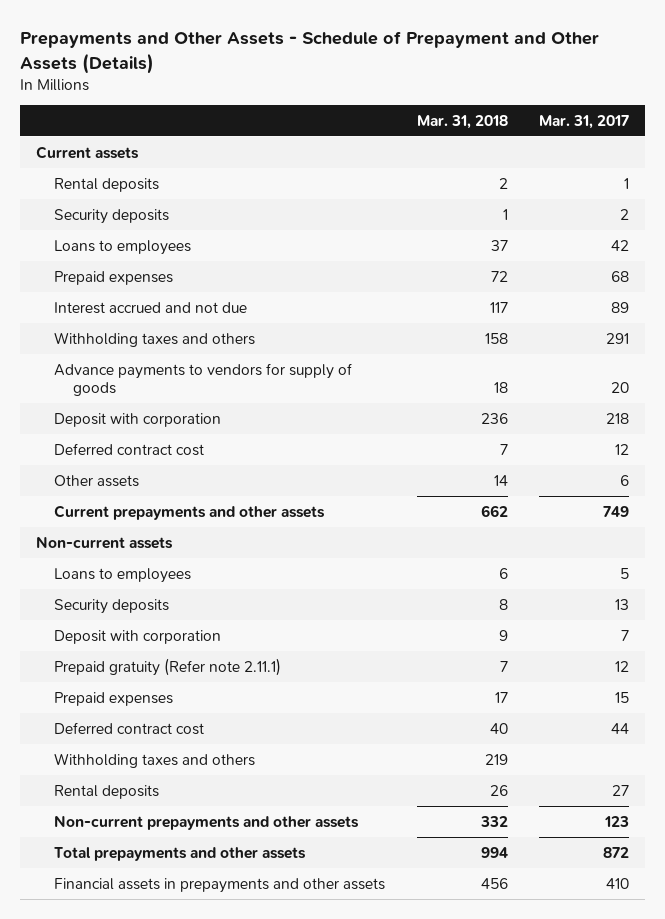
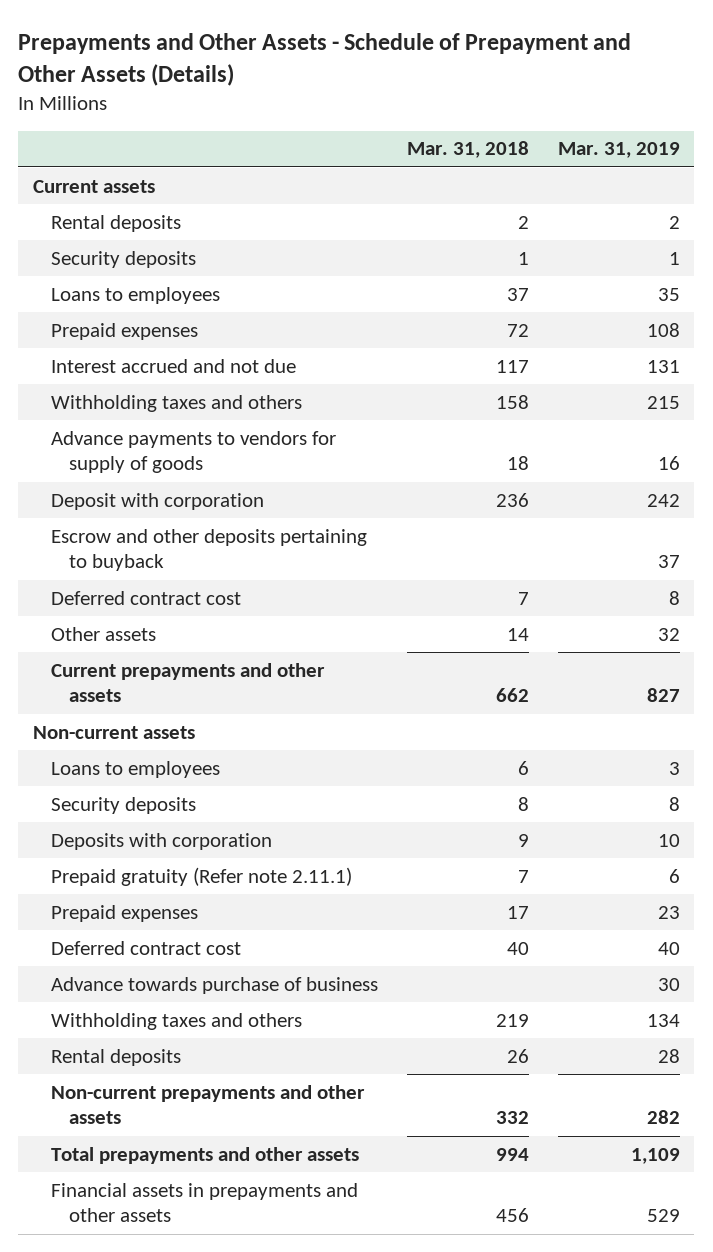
- | Mar. 31, 2018 | Mar. 31, 2017
+ | Mar. 31, 2018 | Mar. 31, 2019
+ Escrow and other deposits pertaining to buyback | | 37
- Deposit with corporation | 9 | 7
+ Deposits with corporation | 9 | 10
+ Advance towards purchase of business | | 30

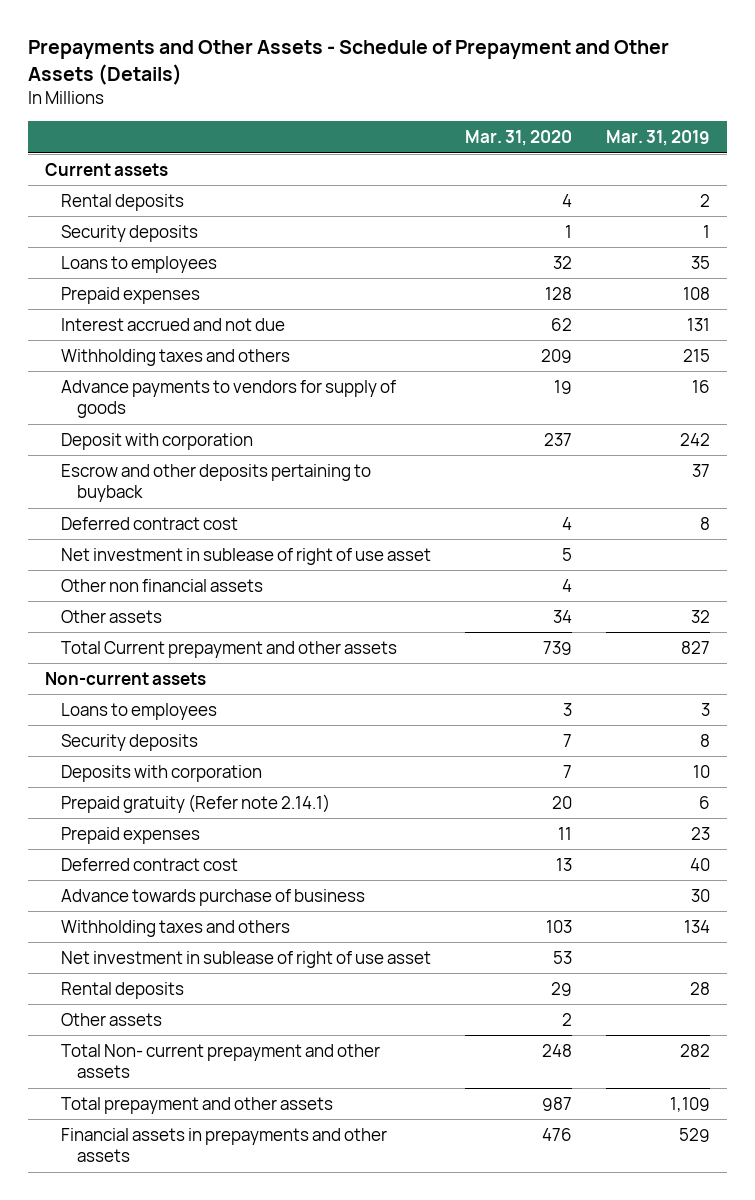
- | Mar. 31, 2018 | Mar. 31, 2019
+ | Mar. 31, 2020 | Mar. 31, 2019
+ Net investment in sublease of right of use asset | 5 |
+ Other non financial assets | 4 |
- Current prepayments and other assets | 662 | 827
+ Total Current prepayment and other assets | 739 | 827
- Prepaid gratuity (Refer note 2.11.1) | 7 | 6
+ Prepaid gratuity (Refer note 2.14.1) | 20 | 6
+ Net investment in sublease of right of use asset | 53 |
- Non-current prepayments and other assets | 332 | 282
- Total prepayments and other assets | 994 | 1,109
+ Other assets | 2 |
+ Total Non- current prepayment and other assets | 248 | 282
+ Total prepayment and other assets | 987 | 1,109

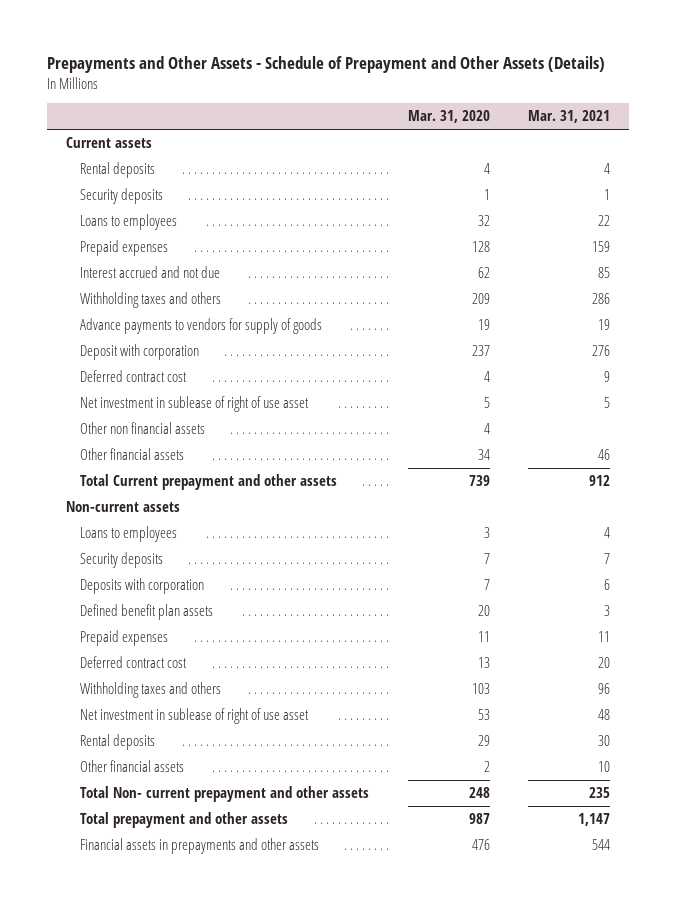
- | Mar. 31, 2020 | Mar. 31, 2019
+ | Mar. 31, 2020 | Mar. 31, 2021
- Escrow and other deposits pertaining to buyback | | 37
- Other assets | 34 | 32
+ Other financial assets | 34 | 46
- Prepaid gratuity (Refer note 2.14.1) | 20 | 6
+ Defined benefit plan assets | 20 | 3
- Advance towards purchase of business | | 30
- Other assets | 2 |
+ Other financial assets | 2 | 10

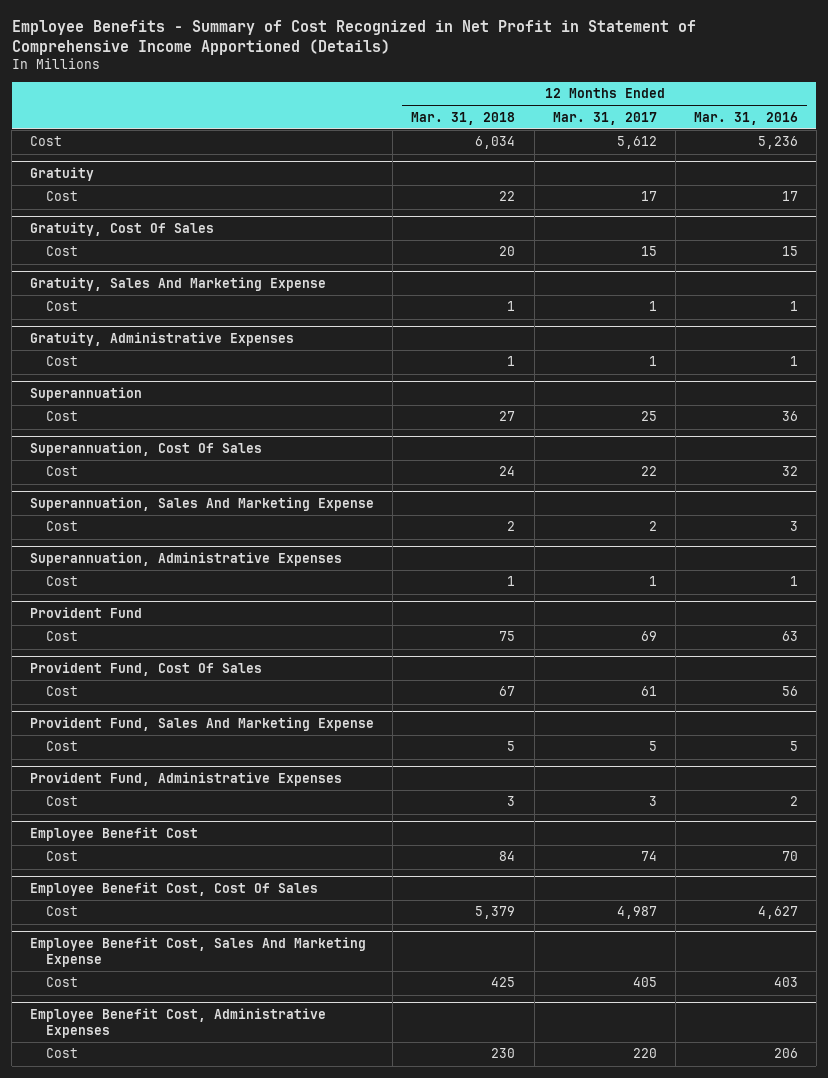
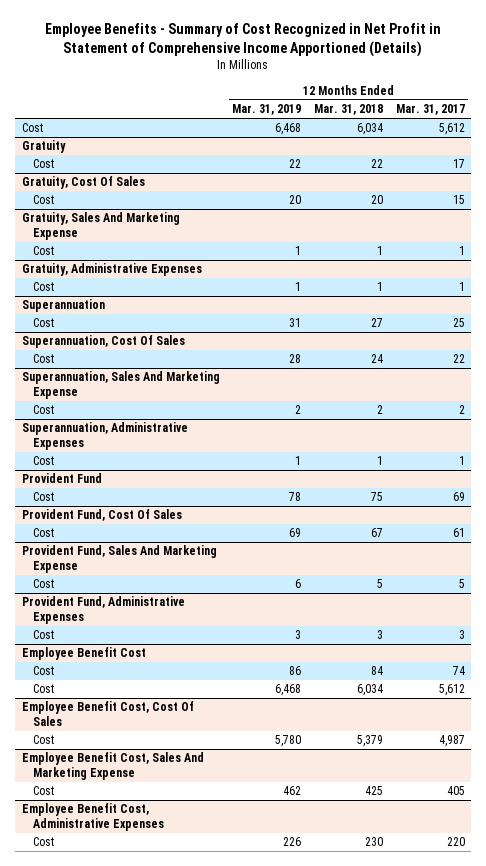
- | 12 Months Ended Mar. 31, 2018 | 12 Months Ended Mar. 31, 2017 | 12 Months Ended Mar. 31, 2016
+ | 12 Months Ended Mar. 31, 2019 | 12 Months Ended Mar. 31, 2018 | 12 Months Ended Mar. 31, 2017
@ Employee Benefit Cost
+ Cost | 6,468 | 6,034 | 5,612

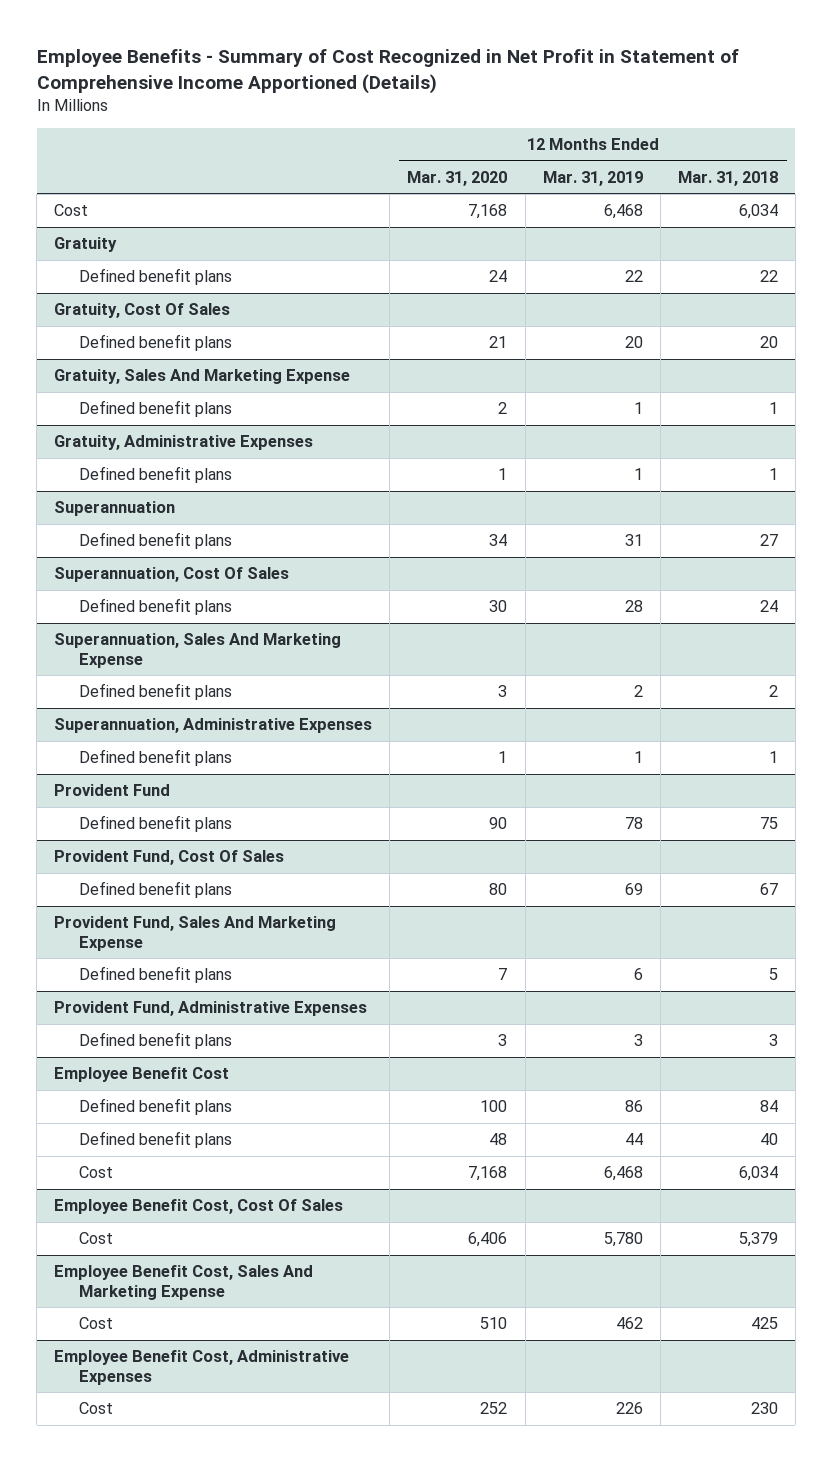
- | 12 Months Ended Mar. 31, 2019 | 12 Months Ended Mar. 31, 2018 | 12 Months Ended Mar. 31, 2017
+ | 12 Months Ended Mar. 31, 2020 | 12 Months Ended Mar. 31, 2019 | 12 Months Ended Mar. 31, 2018
@ Gratuity
- Cost | 22 | 22 | 17
+ Defined benefit plans | 24 | 22 | 22
@ Gratuity, Cost Of Sales
- Cost | 20 | 20 | 15
+ Defined benefit plans | 21 | 20 | 20
@ Gratuity, Sales And Marketing Expense
- Cost | 1 | 1 | 1
+ Defined benefit plans | 2 | 1 | 1
@ Gratuity, Administrative Expenses
- Cost | 1 | 1 | 1
+ Defined benefit plans | 1 | 1 | 1
@ Superannuation
- Cost | 31 | 27 | 25
+ Defined benefit plans | 34 | 31 | 27
@ Superannuation, Cost Of Sales
- Cost | 28 | 24 | 22
+ Defined benefit plans | 30 | 28 | 24
@ Superannuation, Sales And Marketing Expense
- Cost | 2 | 2 | 2
+ Defined benefit plans | 3 | 2 | 2
@ Superannuation, Administrative Expenses
- Cost | 1 | 1 | 1
+ Defined benefit plans | 1 | 1 | 1
@ Provident Fund
- Cost | 78 | 75 | 69
+ Defined benefit plans | 90 | 78 | 75
@ Provident Fund, Cost Of Sales
- Cost | 69 | 67 | 61
+ Defined benefit plans | 80 | 69 | 67
@ Provident Fund, Sales And Marketing Expense
- Cost | 6 | 5 | 5
+ Defined benefit plans | 7 | 6 | 5
@ Provident Fund, Administrative Expenses
- Cost | 3 | 3 | 3
+ Defined benefit plans | 3 | 3 | 3
@ Employee Benefit Cost
- Cost | 86 | 84 | 74
+ Defined benefit plans | 100 | 86 | 84
+ Defined benefit plans | 48 | 44 | 40

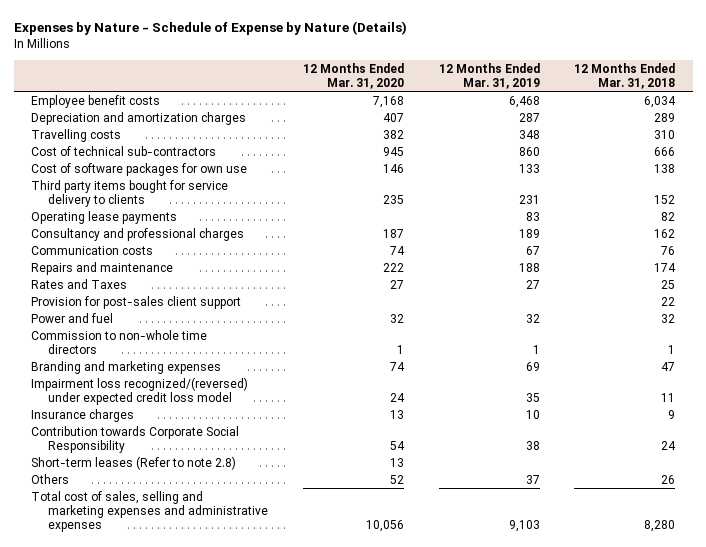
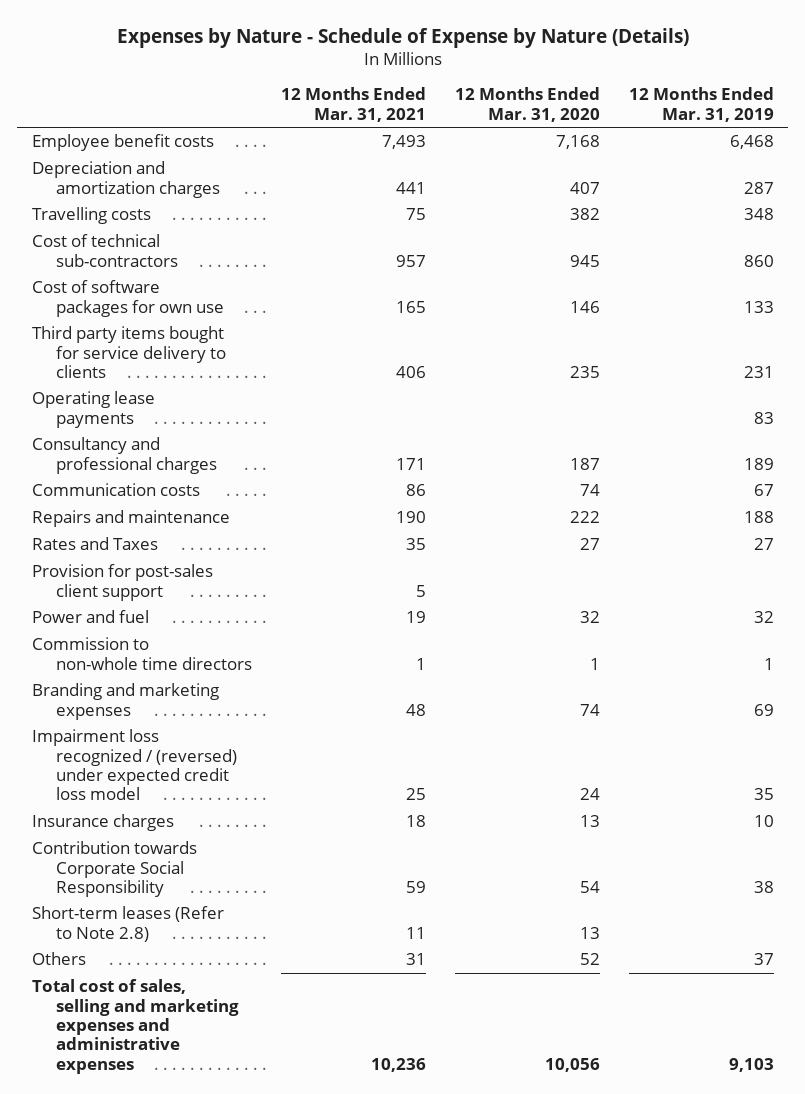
- | 12 Months Ended Mar. 31, 2020 | 12 Months Ended Mar. 31, 2019 | 12 Months Ended Mar. 31, 2018
+ | 12 Months Ended Mar. 31, 2021 | 12 Months Ended Mar. 31, 2020 | 12 Months Ended Mar. 31, 2019
- Impairment loss recognized/(reversed) under expected credit loss model | 24 | 35 | 11
+ Impairment loss recognized / (reversed) under expected credit loss model | 25 | 24 | 35
- Short-term leases (Refer to note 2.8) | 13 | |
+ Short-term leases (Refer to Note 2.8) | 11 | 13 |

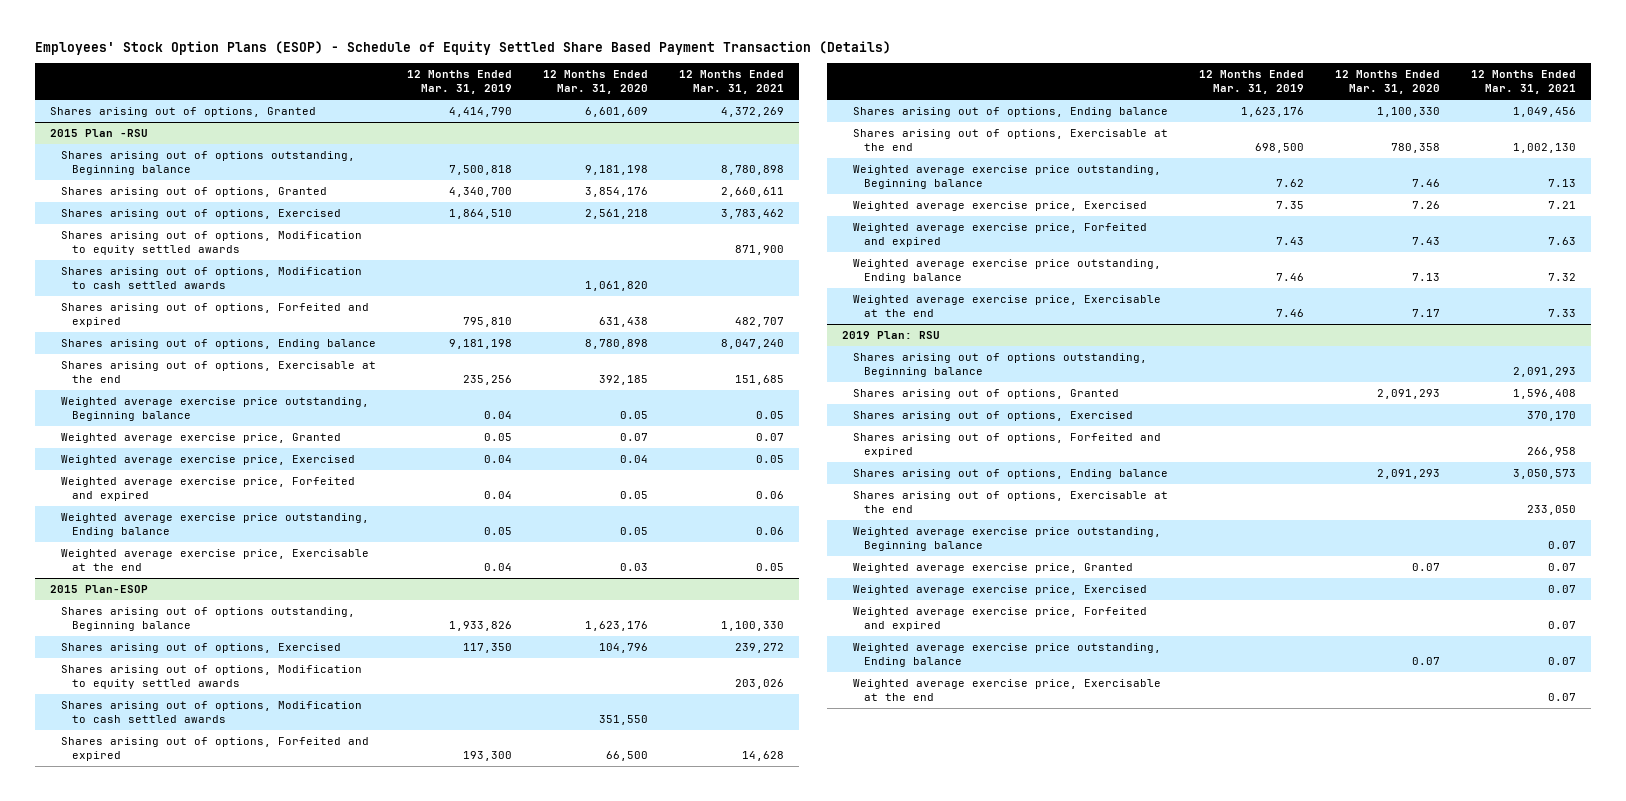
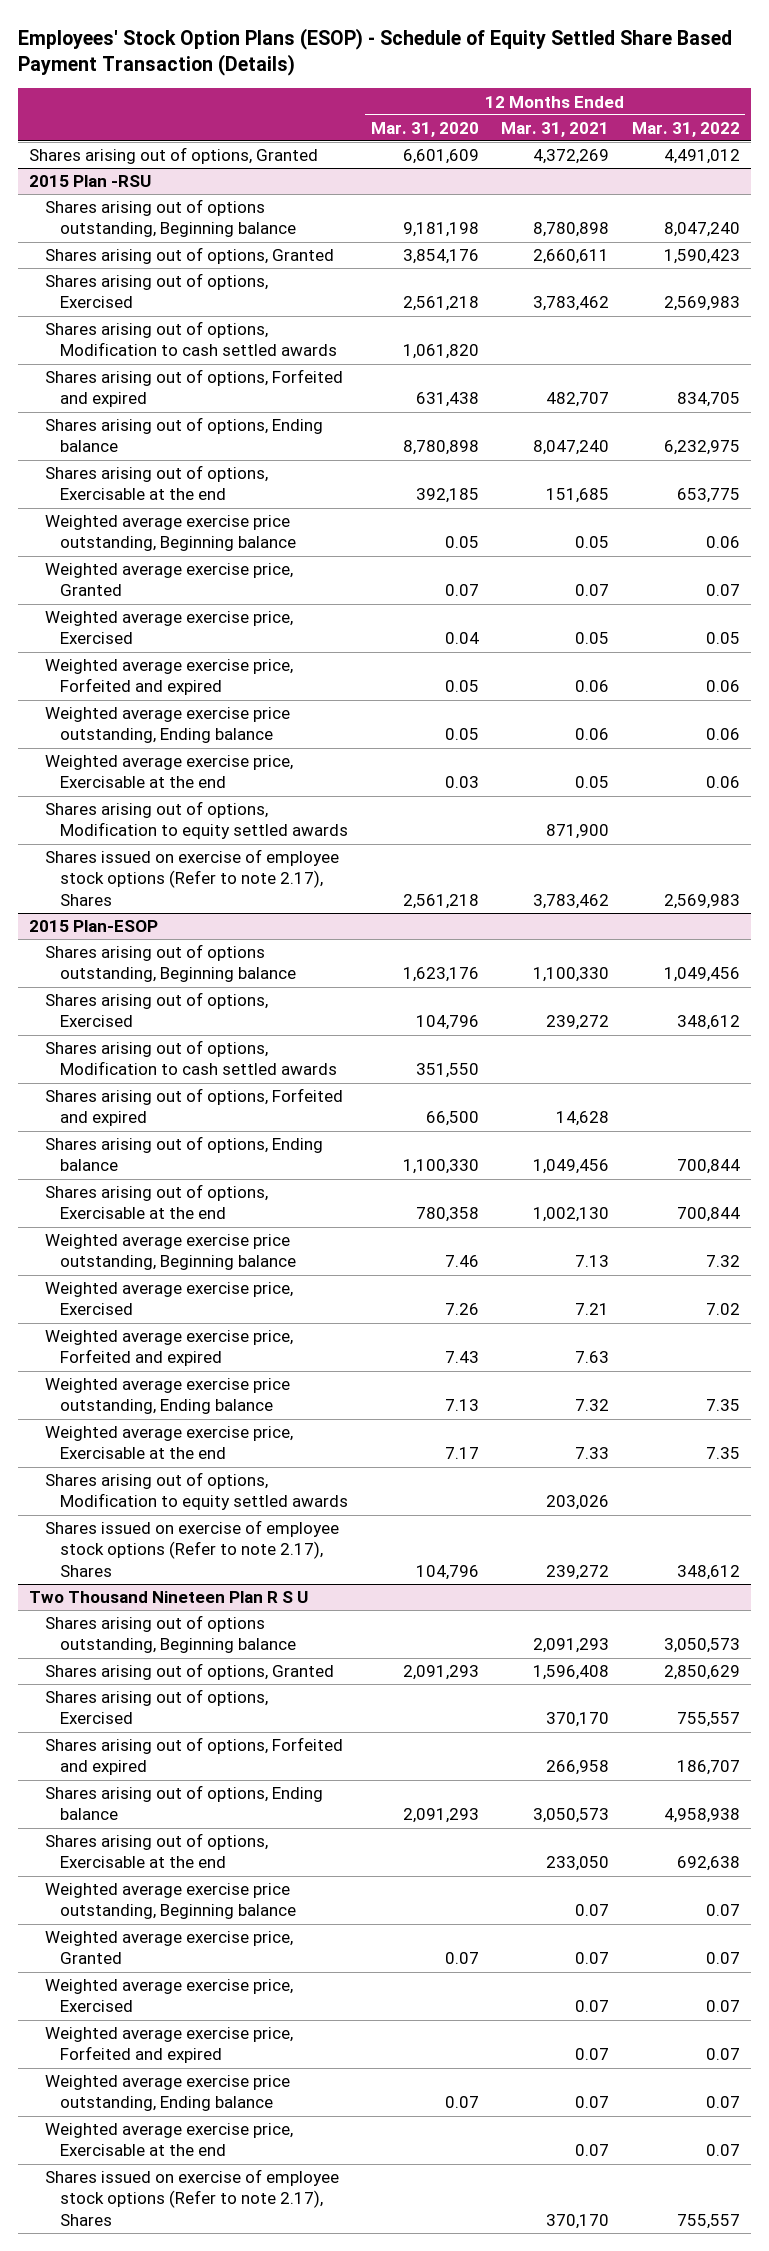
- | 12 Months Ended Mar. 31, 2019 | 12 Months Ended Mar. 31, 2020 | 12 Months Ended Mar. 31, 2021
+ | 12 Months Ended Mar. 31, 2020 | 12 Months Ended Mar. 31, 2021 | 12 Months Ended Mar. 31, 2022
@ 2015 Plan -RSU
moved down: Shares arising out of options, Modification to equity settled awards | | 871,900 |
+ Shares issued on exercise of employee stock options (Refer to note 2.17), Shares | 2,561,218 | 3,783,462 | 2,569,983
- 2019 Plan: RSU
@ 2015 Plan-ESOP
moved down: Shares arising out of options, Modification to equity settled awards | | 203,026 |
+ Shares issued on exercise of employee stock options (Refer to note 2.17), Shares | 104,796 | 239,272 | 348,612
+ Two Thousand Nineteen Plan R S U
+ Shares issued on exercise of employee stock options (Refer to note 2.17), Shares | | 370,170 | 755,557

